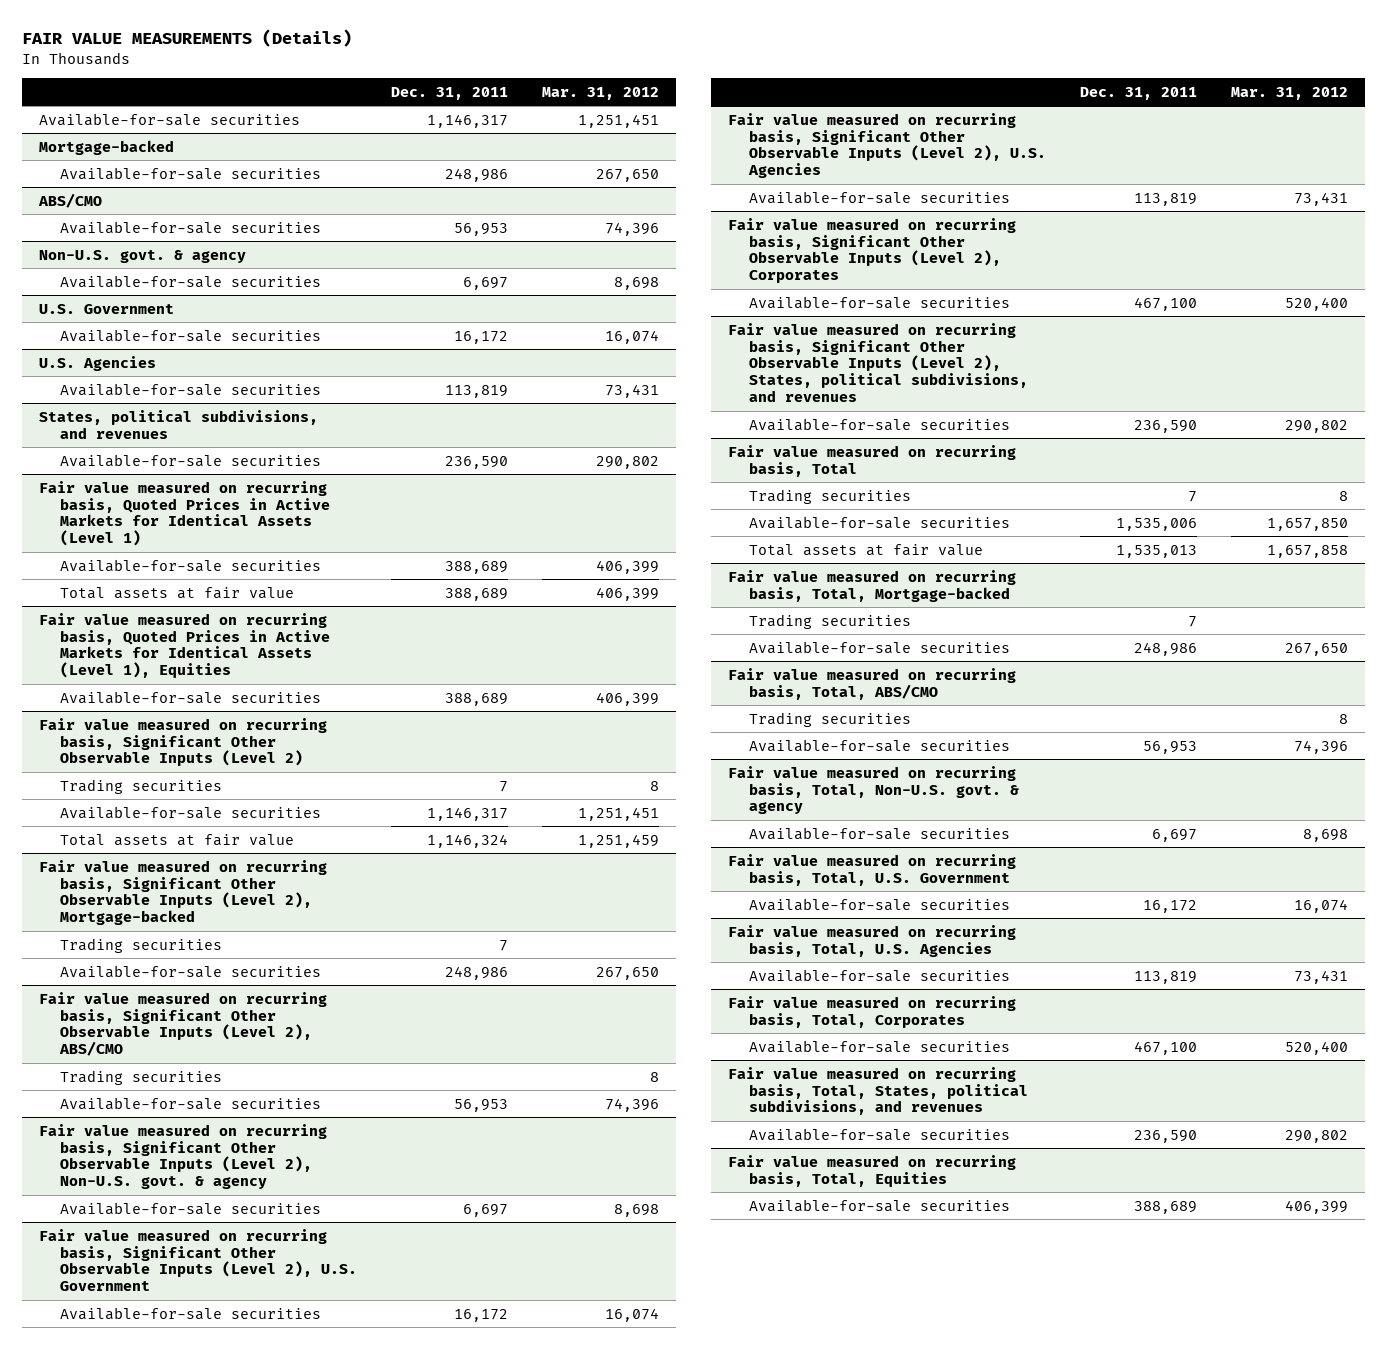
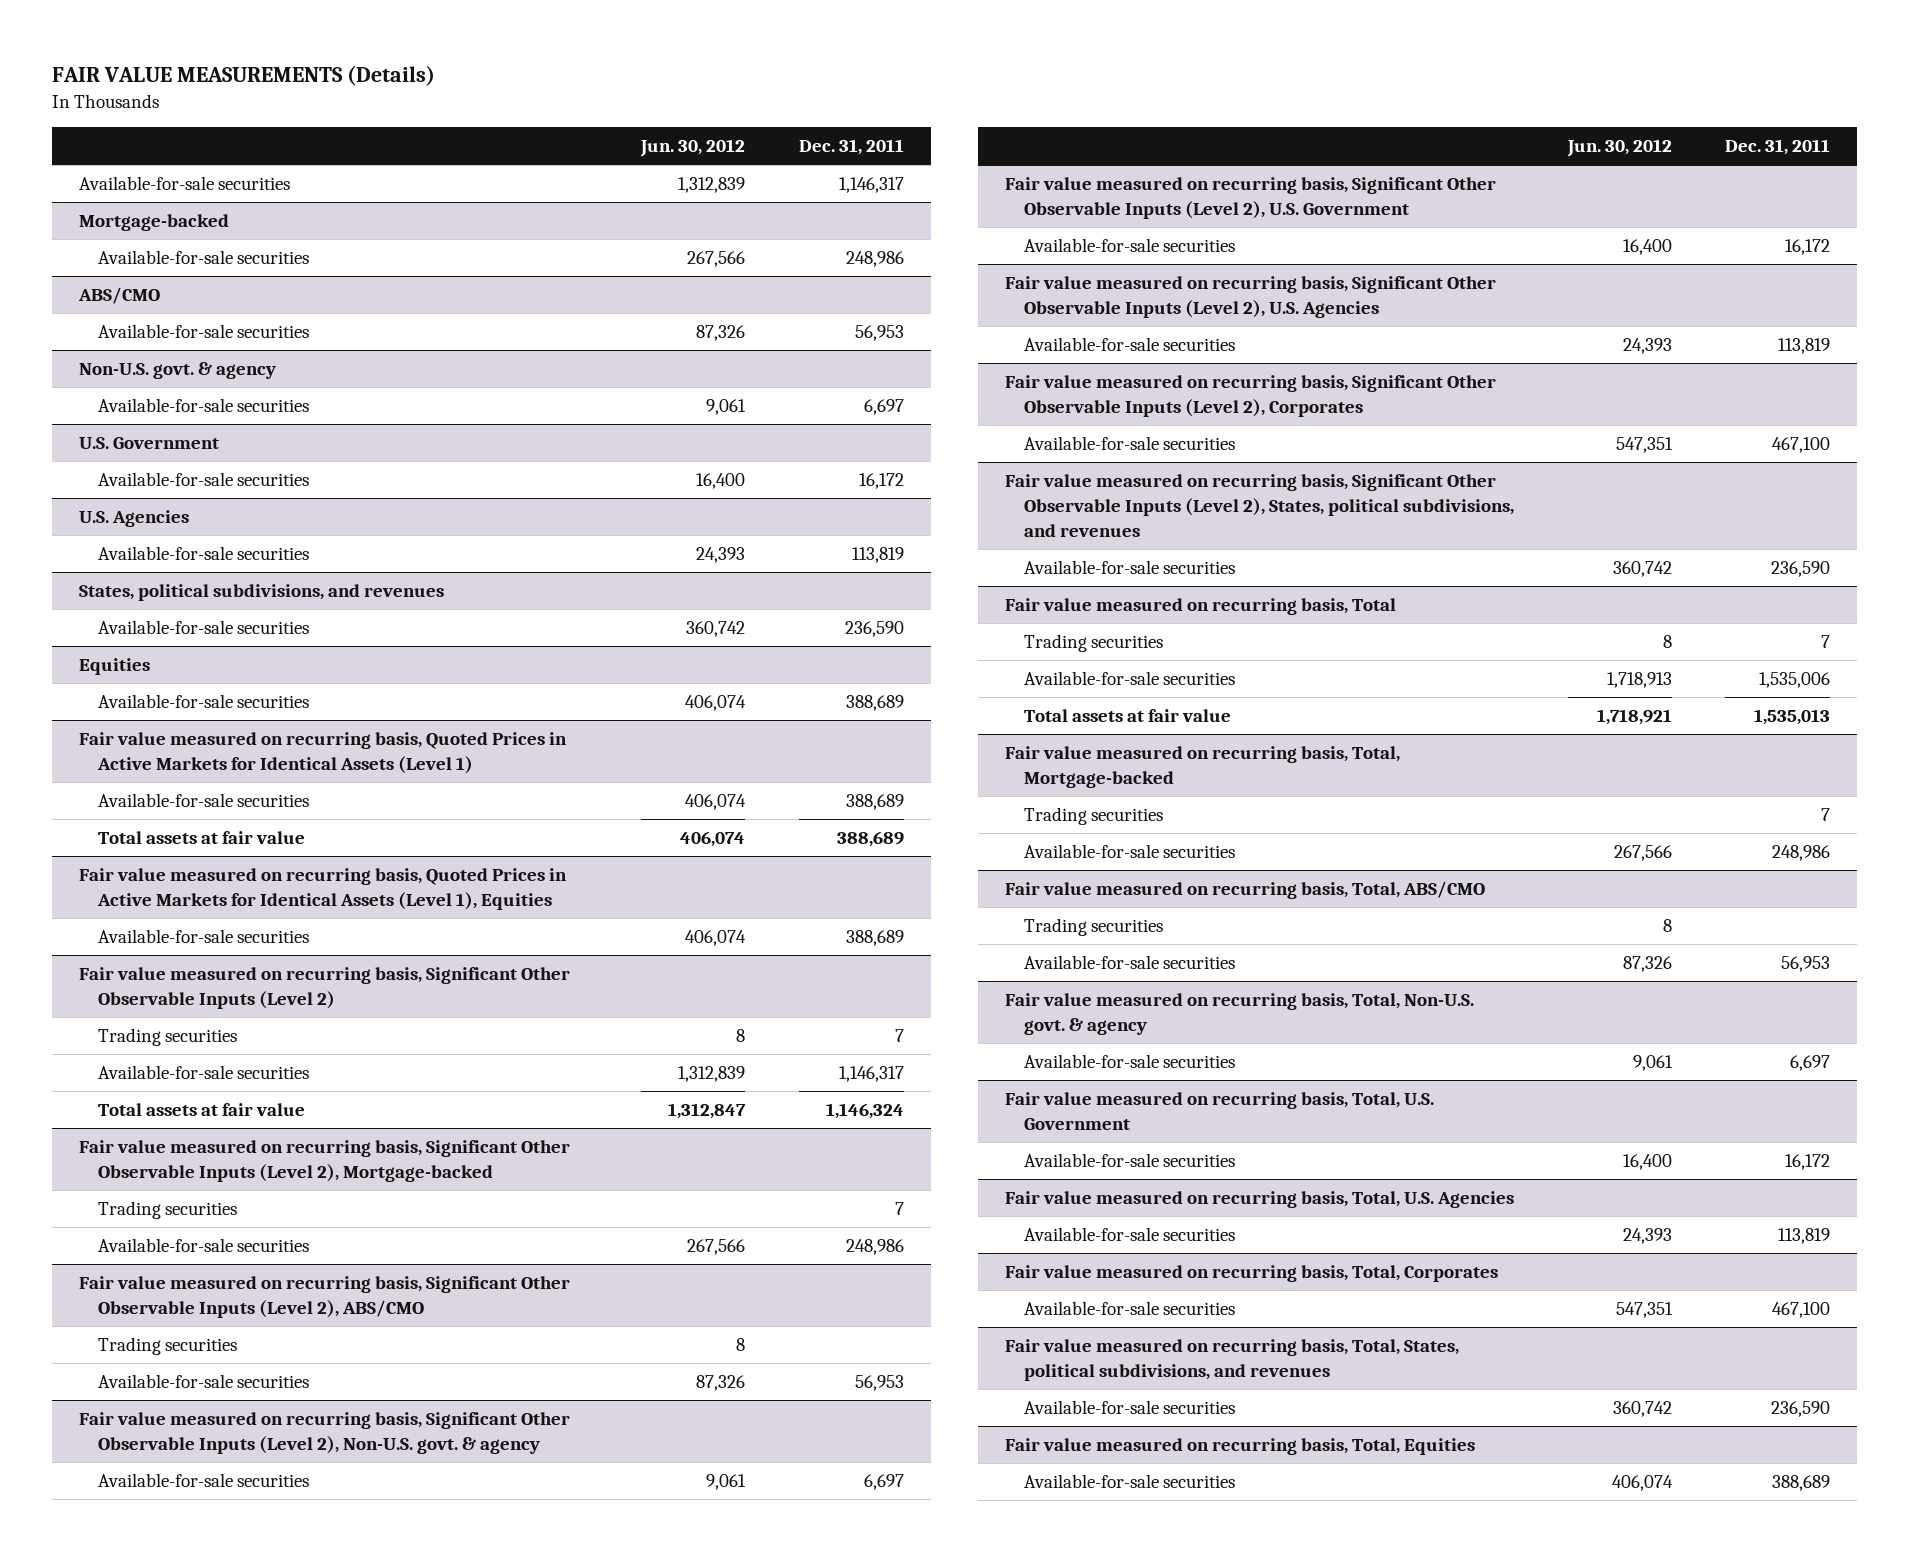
- | Dec. 31, 2011 | Mar. 31, 2012
+ | Jun. 30, 2012 | Dec. 31, 2011
+ Equities
+ Available-for-sale securities | 406,074 | 388,689

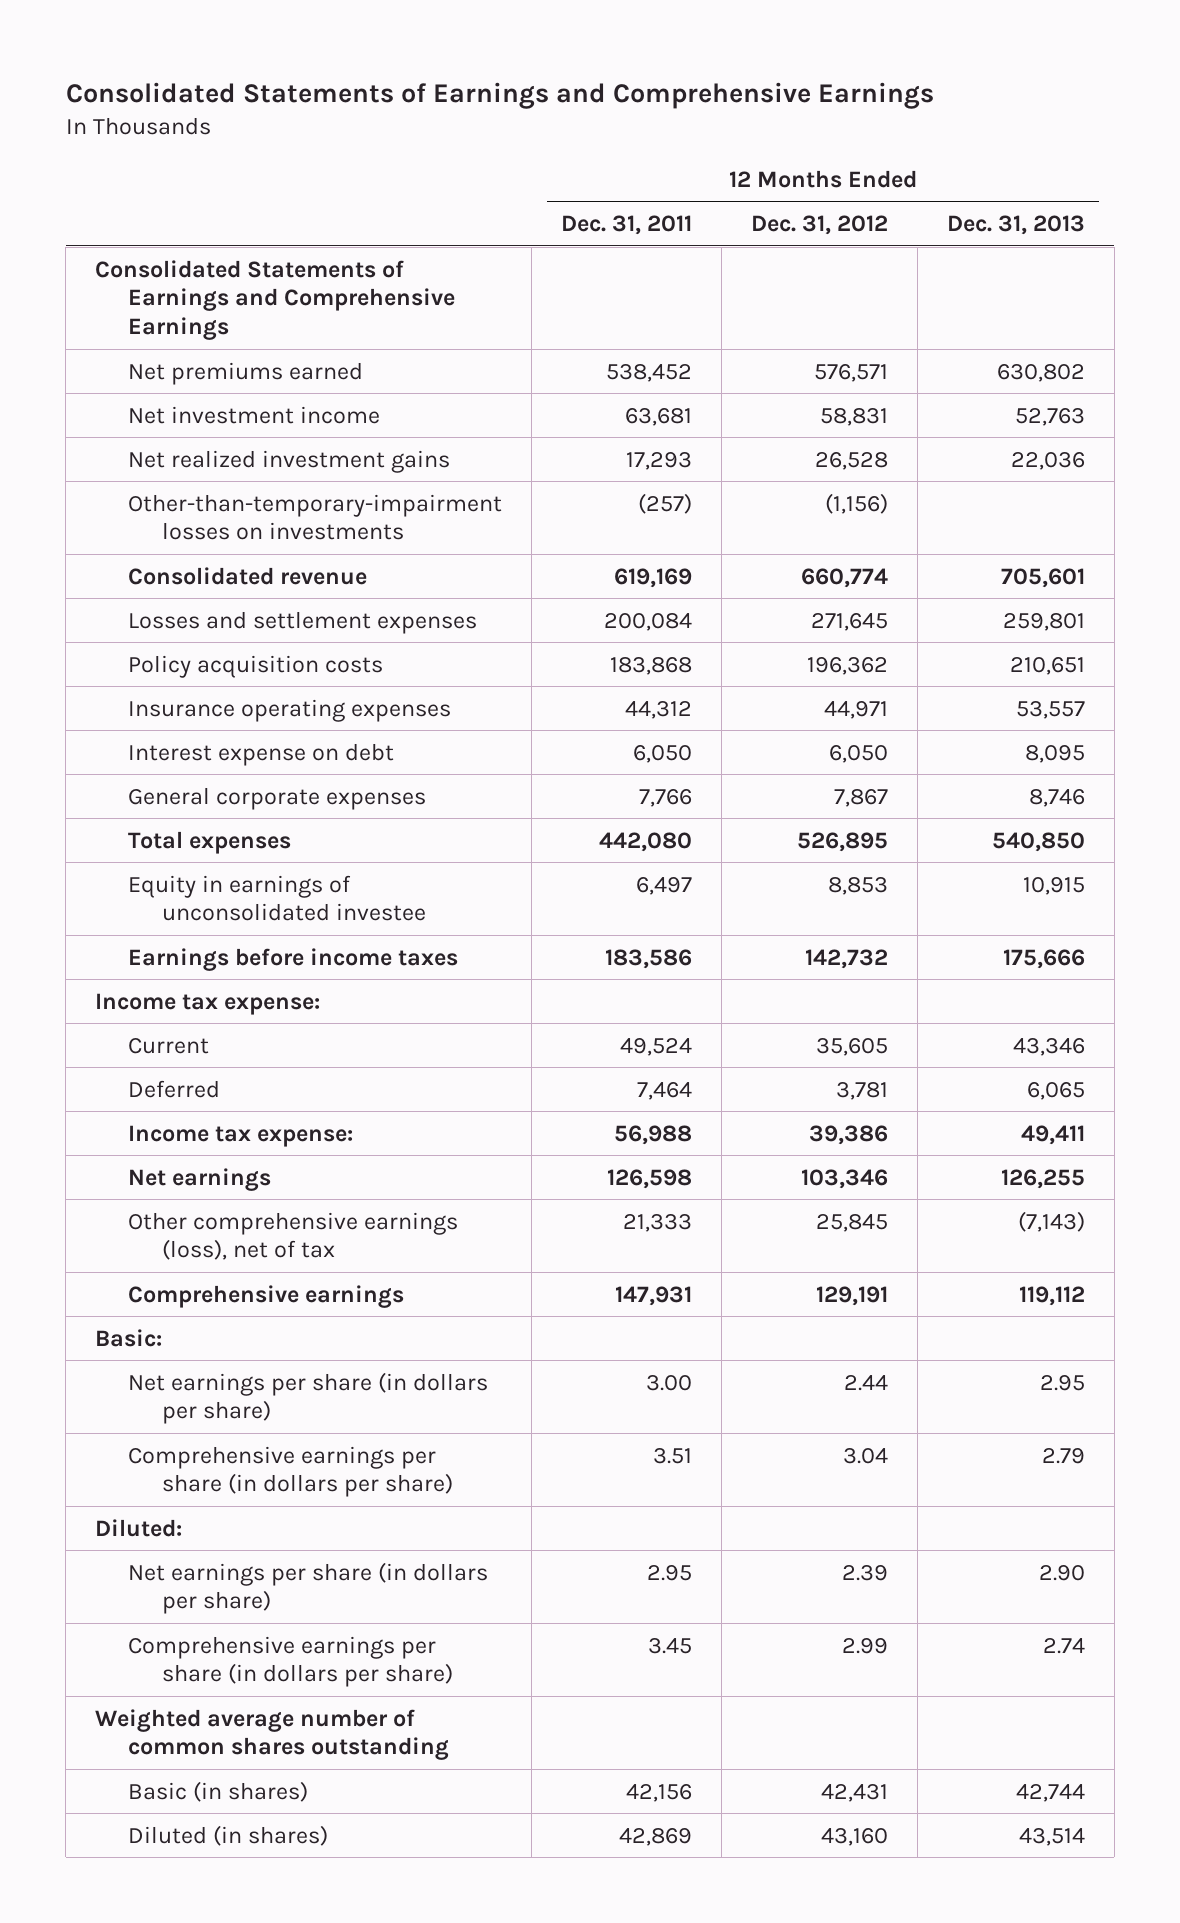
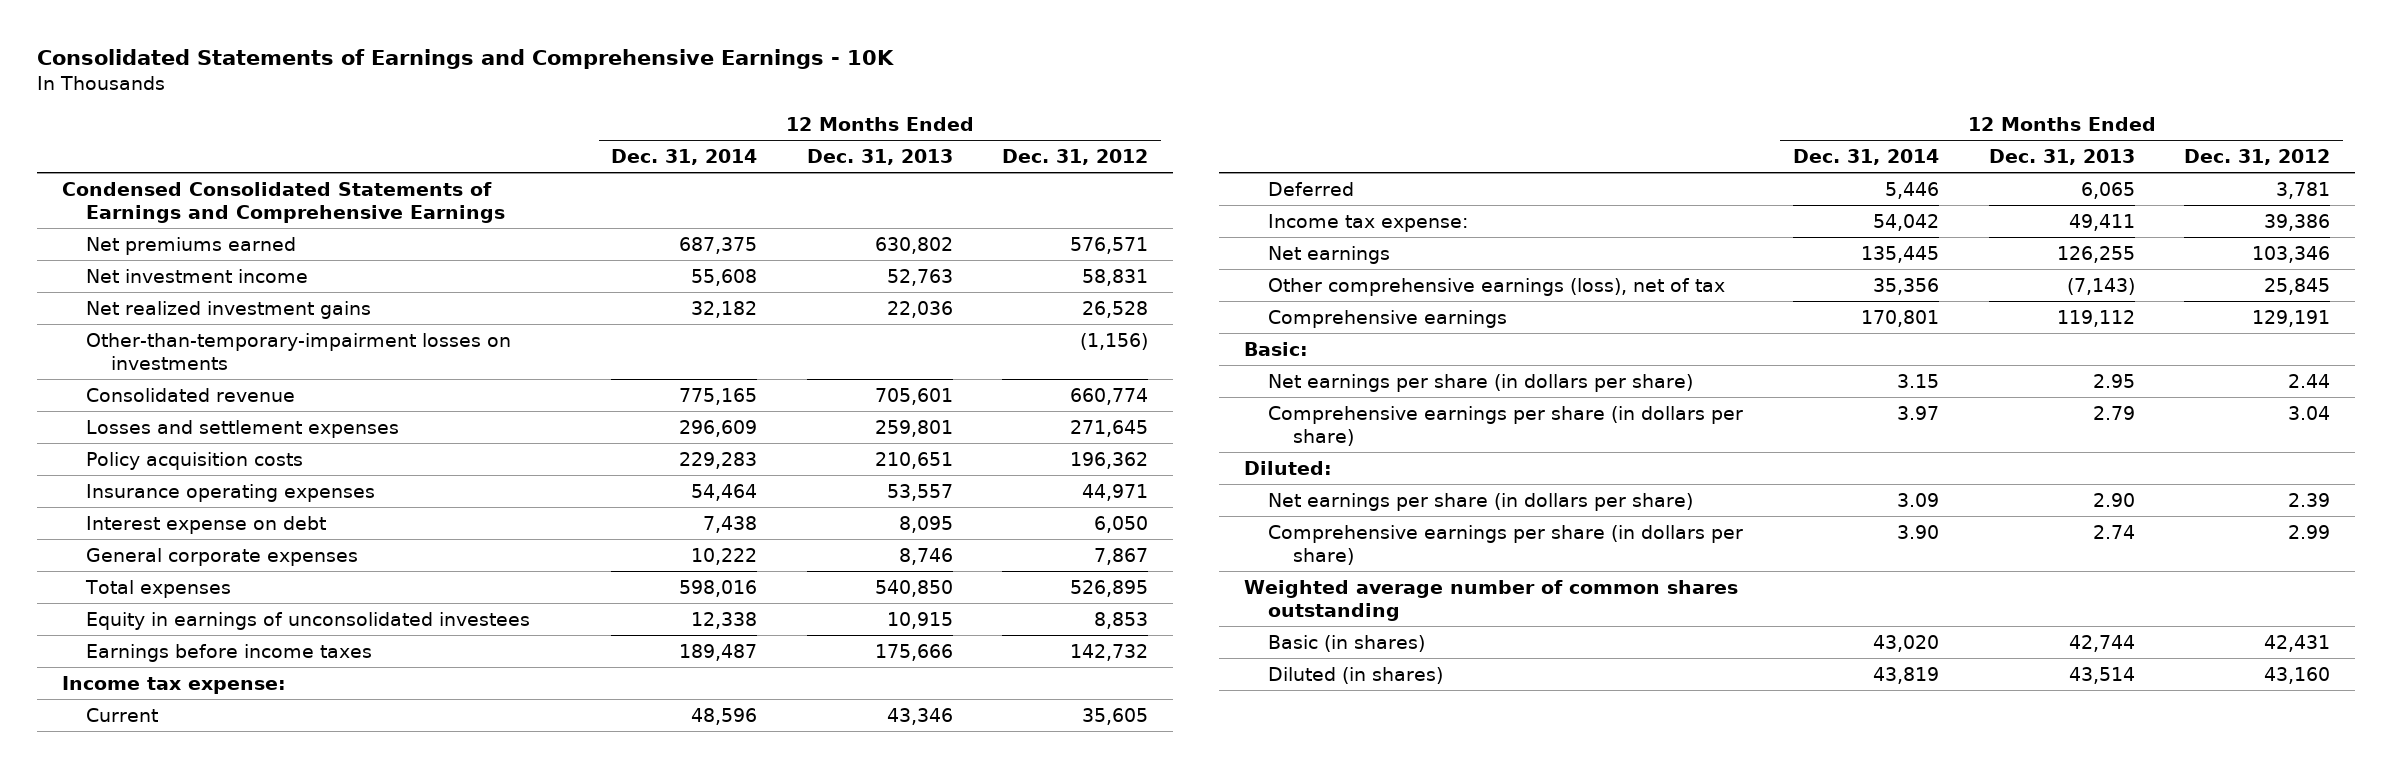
- Consolidated Statements of Earnings and Comprehensive Earnings
+ Consolidated Statements of Earnings and Comprehensive Earnings - 10K
- | 12 Months Ended Dec. 31, 2011 | 12 Months Ended Dec. 31, 2012 | 12 Months Ended Dec. 31, 2013
+ | 12 Months Ended Dec. 31, 2014 | 12 Months Ended Dec. 31, 2013 | 12 Months Ended Dec. 31, 2012
- Consolidated Statements of Earnings and Comprehensive Earnings
+ Condensed Consolidated Statements of Earnings and Comprehensive Earnings
- Equity in earnings of unconsolidated investee | 6,497 | 8,853 | 10,915
+ Equity in earnings of unconsolidated investees | 12,338 | 10,915 | 8,853

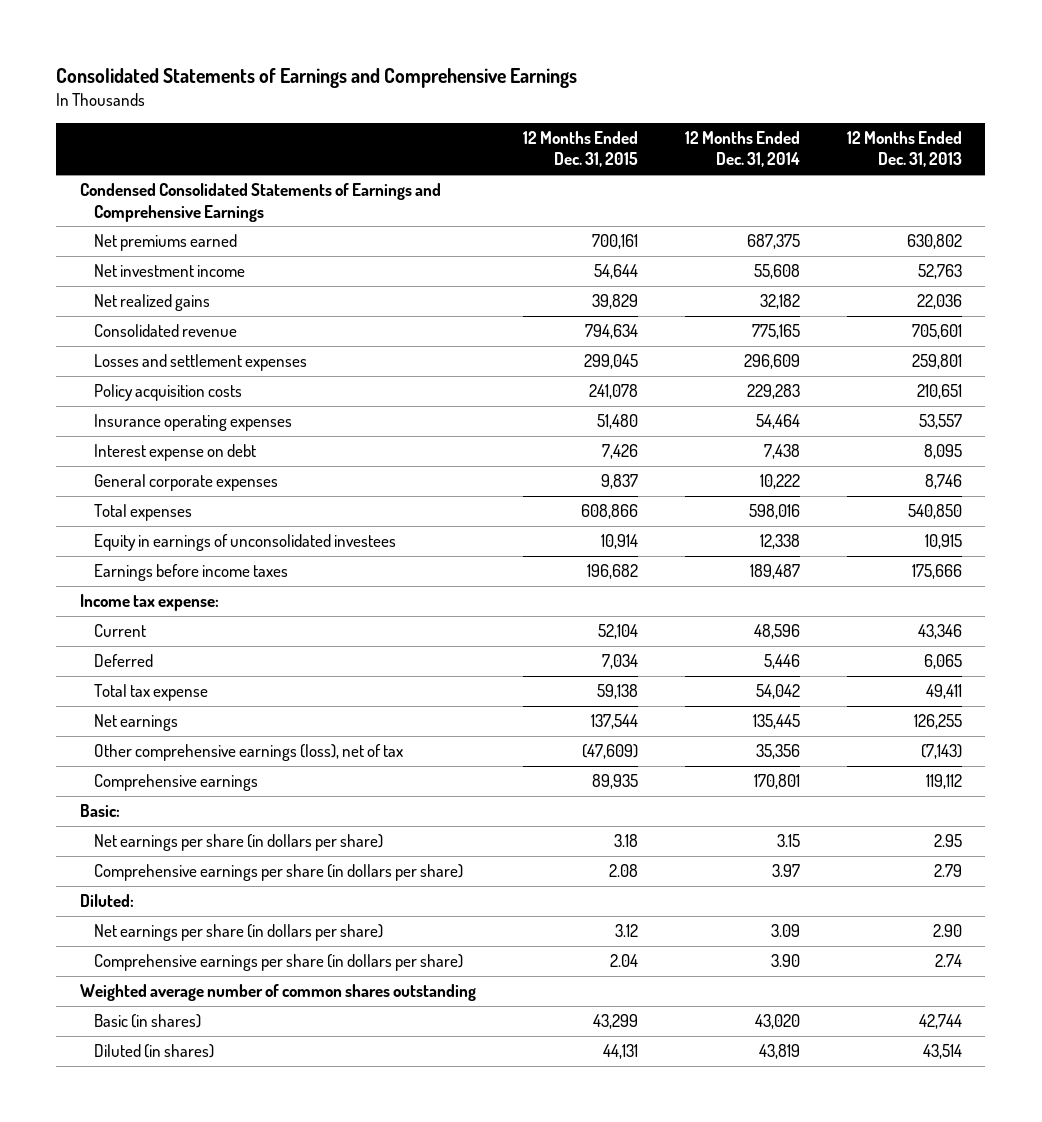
- Consolidated Statements of Earnings and Comprehensive Earnings - 10K
+ Consolidated Statements of Earnings and Comprehensive Earnings
- | 12 Months Ended Dec. 31, 2014 | 12 Months Ended Dec. 31, 2013 | 12 Months Ended Dec. 31, 2012
+ | 12 Months Ended Dec. 31, 2015 | 12 Months Ended Dec. 31, 2014 | 12 Months Ended Dec. 31, 2013
- Net realized investment gains | 32,182 | 22,036 | 26,528
- Other-than-temporary-impairment losses on investments | | | (1,156)
+ Net realized gains | 39,829 | 32,182 | 22,036
- Income tax expense: | 54,042 | 49,411 | 39,386
+ Total tax expense | 59,138 | 54,042 | 49,411

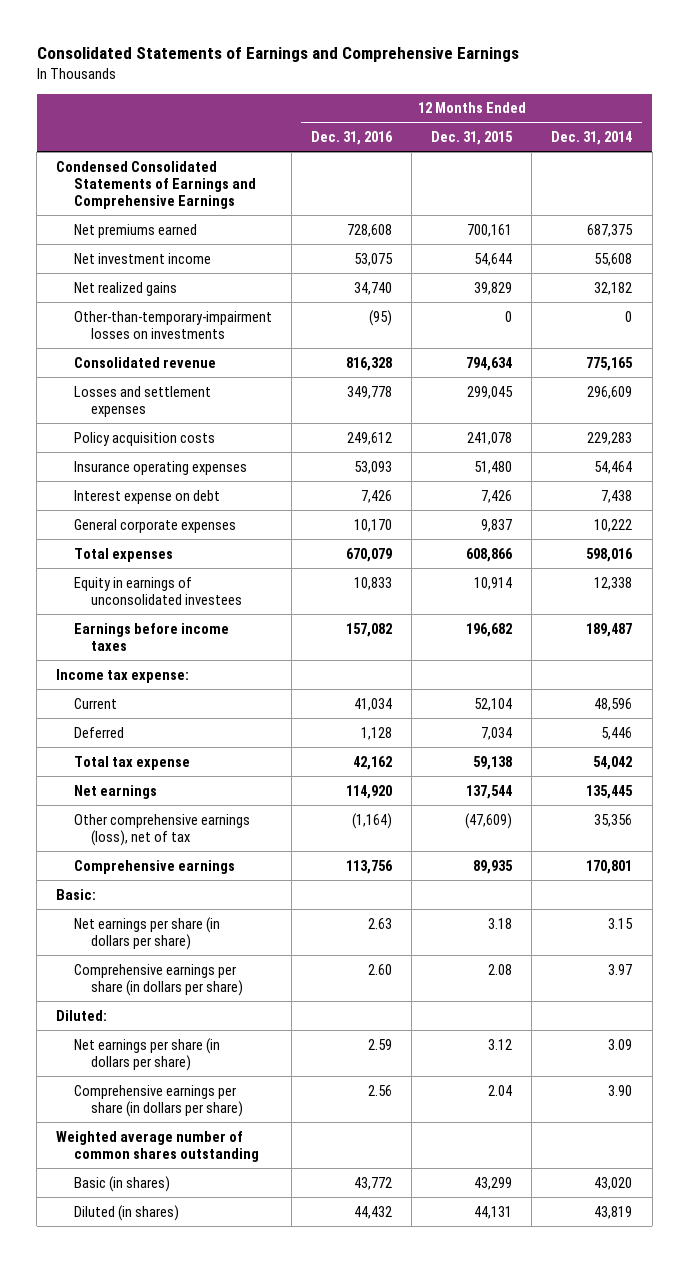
- | 12 Months Ended Dec. 31, 2015 | 12 Months Ended Dec. 31, 2014 | 12 Months Ended Dec. 31, 2013
+ | 12 Months Ended Dec. 31, 2016 | 12 Months Ended Dec. 31, 2015 | 12 Months Ended Dec. 31, 2014
+ Other-than-temporary-impairment losses on investments | (95) | 0 | 0

